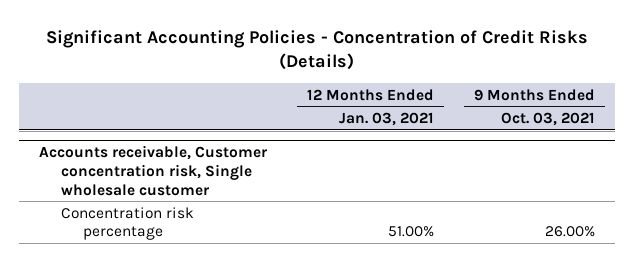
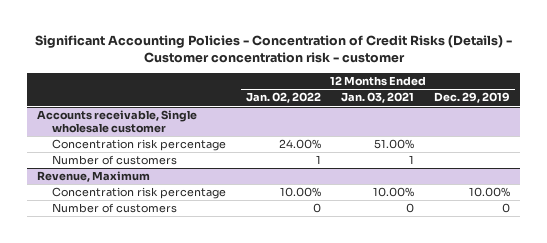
- Significant Accounting Policies - Concentration of Credit Risks (Details)
+ Significant Accounting Policies - Concentration of Credit Risks (Details) - Customer concentration risk - customer
- | 12 Months Ended Jan. 03, 2021 | 9 Months Ended Oct. 03, 2021
+ | 12 Months Ended Jan. 02, 2022 | 12 Months Ended Jan. 03, 2021 | 12 Months Ended Dec. 29, 2019
- Accounts receivable, Customer concentration risk, Single wholesale customer
+ Accounts receivable, Single wholesale customer
+ Number of customers | 1 | 1 |
+ Revenue, Maximum
+ Concentration risk percentage | 10.00% | 10.00% | 10.00%
+ Number of customers | 0 | 0 | 0

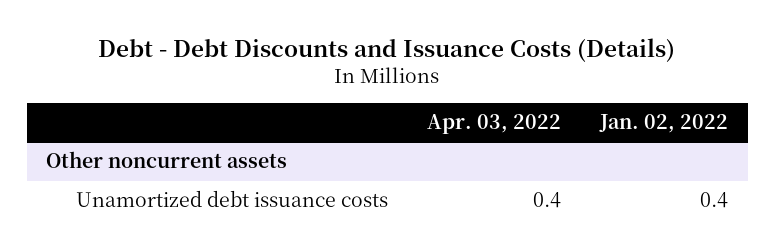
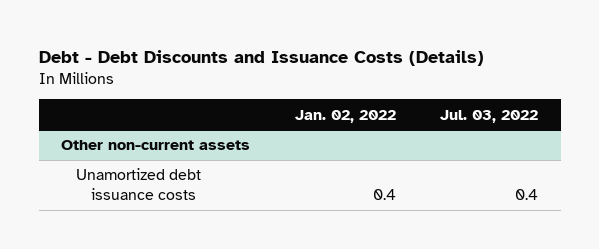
- | Apr. 03, 2022 | Jan. 02, 2022
+ | Jan. 02, 2022 | Jul. 03, 2022
- Other noncurrent assets
+ Other non-current assets

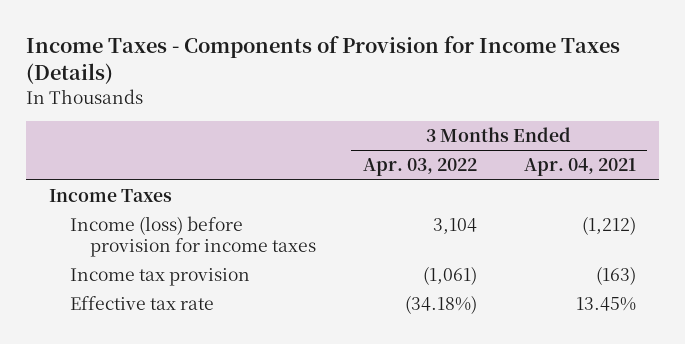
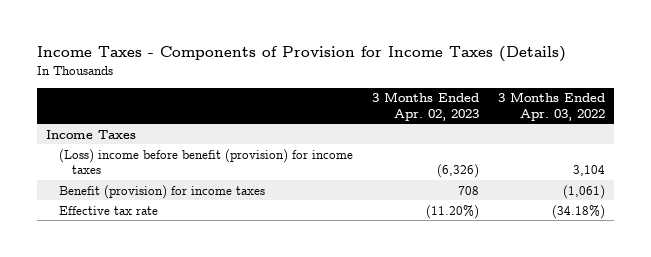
- | 3 Months Ended Apr. 03, 2022 | 3 Months Ended Apr. 04, 2021
+ | 3 Months Ended Apr. 02, 2023 | 3 Months Ended Apr. 03, 2022
- Income (loss) before provision for income taxes | 3,104 | (1,212)
- Income tax provision | (1,061) | (163)
+ (Loss) income before benefit (provision) for income taxes | (6,326) | 3,104
+ Benefit (provision) for income taxes | 708 | (1,061)

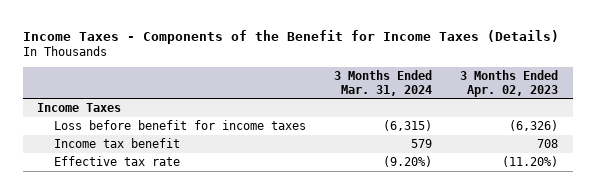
- Income Taxes - Components of Provision for Income Taxes (Details)
+ Income Taxes - Components of the Benefit for Income Taxes (Details)
- | 3 Months Ended Apr. 02, 2023 | 3 Months Ended Apr. 03, 2022
+ | 3 Months Ended Mar. 31, 2024 | 3 Months Ended Apr. 02, 2023
- (Loss) income before benefit (provision) for income taxes | (6,326) | 3,104
- Benefit (provision) for income taxes | 708 | (1,061)
+ Loss before benefit for income taxes | (6,315) | (6,326)
+ Income tax benefit | 579 | 708

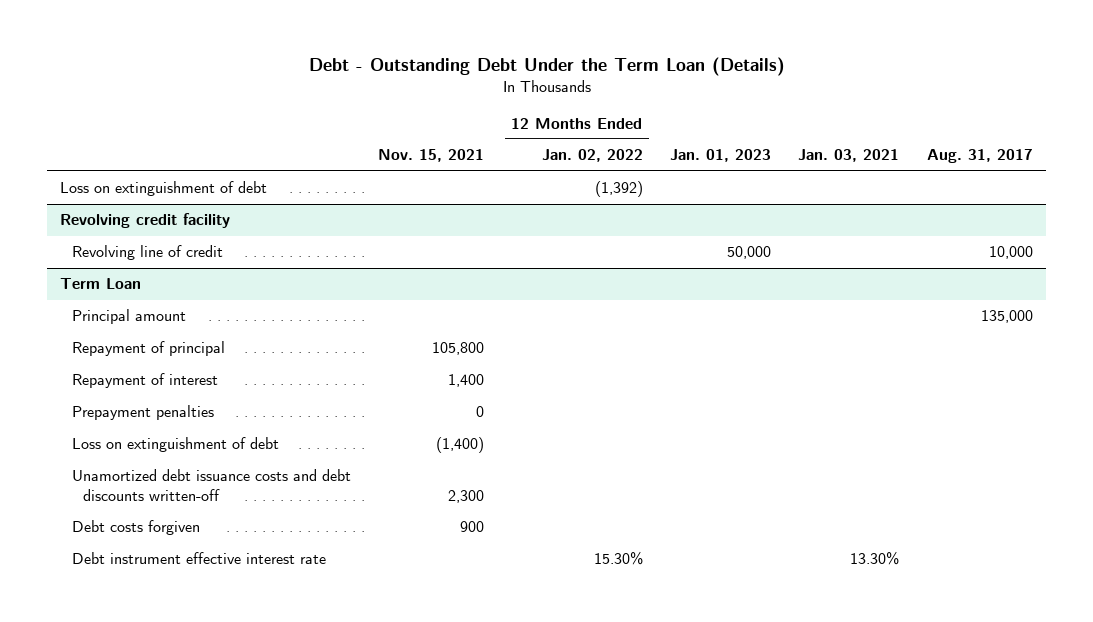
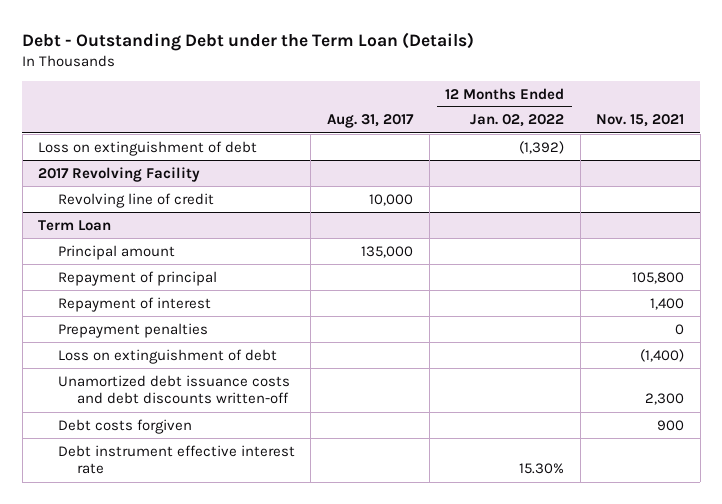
- Debt - Outstanding Debt Under the Term Loan (Details)
+ Debt - Outstanding Debt under the Term Loan (Details)
- | Nov. 15, 2021 | 12 Months Ended Jan. 02, 2022 | Jan. 01, 2023 | Jan. 03, 2021 | Aug. 31, 2017
+ | Aug. 31, 2017 | 12 Months Ended Jan. 02, 2022 | Nov. 15, 2021
- Revolving credit facility
+ 2017 Revolving Facility

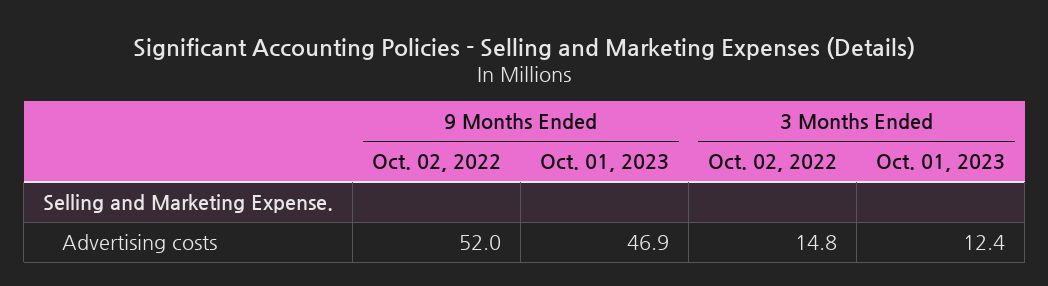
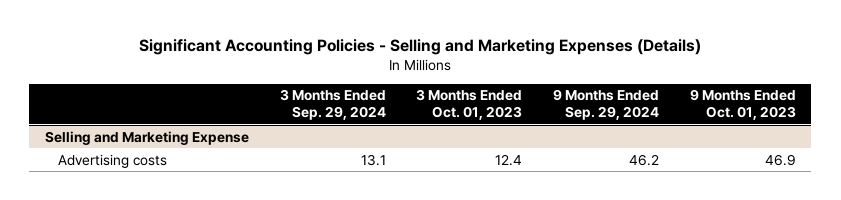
- | 9 Months Ended Oct. 02, 2022 | 9 Months Ended Oct. 01, 2023 | 3 Months Ended Oct. 02, 2022 | 3 Months Ended Oct. 01, 2023
+ | 3 Months Ended Sep. 29, 2024 | 3 Months Ended Oct. 01, 2023 | 9 Months Ended Sep. 29, 2024 | 9 Months Ended Oct. 01, 2023
- Selling and Marketing Expense.
+ Selling and Marketing Expense

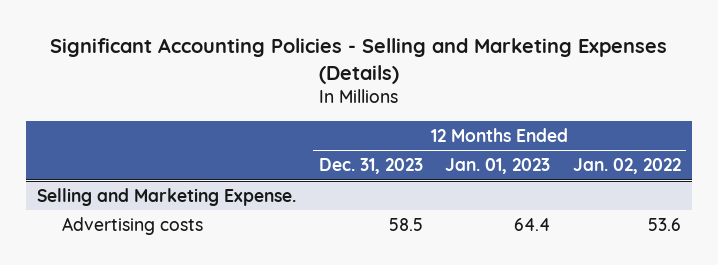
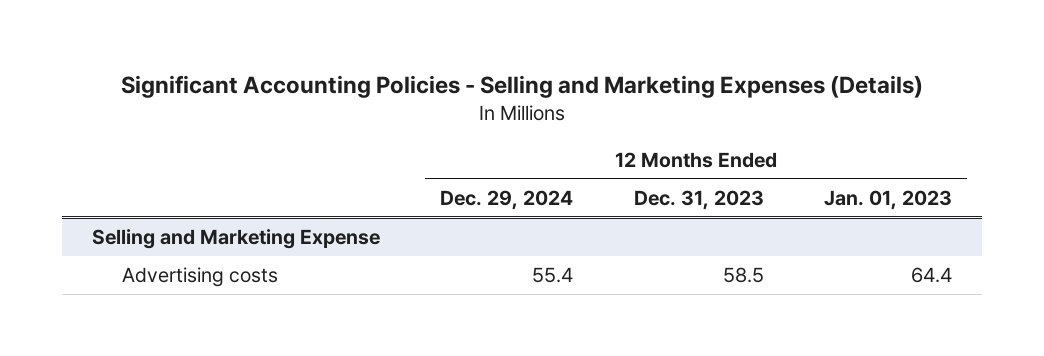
- | 12 Months Ended Dec. 31, 2023 | 12 Months Ended Jan. 01, 2023 | 12 Months Ended Jan. 02, 2022
+ | 12 Months Ended Dec. 29, 2024 | 12 Months Ended Dec. 31, 2023 | 12 Months Ended Jan. 01, 2023
- Selling and Marketing Expense.
+ Selling and Marketing Expense

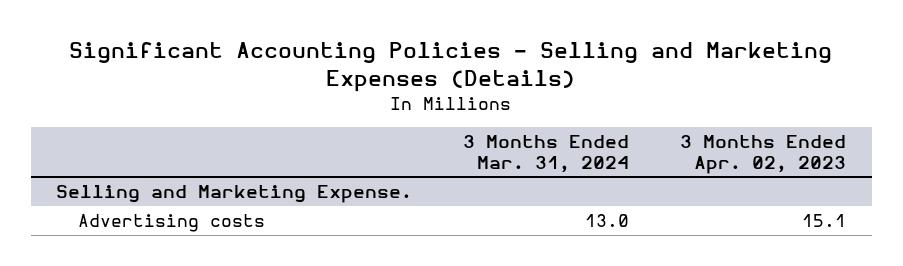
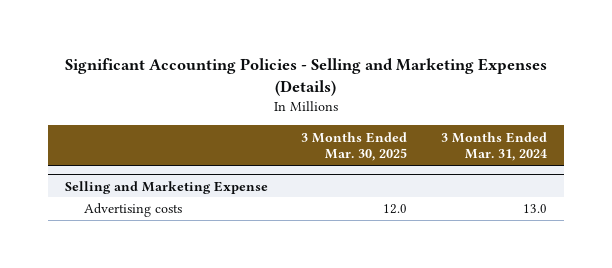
- | 3 Months Ended Mar. 31, 2024 | 3 Months Ended Apr. 02, 2023
+ | 3 Months Ended Mar. 30, 2025 | 3 Months Ended Mar. 31, 2024
- Selling and Marketing Expense.
+ Selling and Marketing Expense

